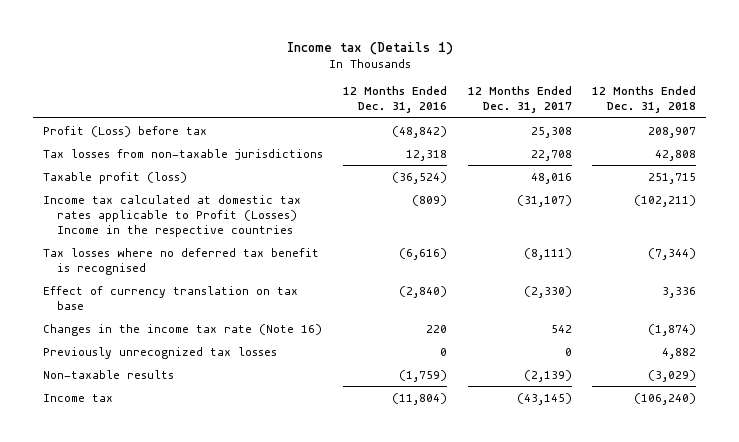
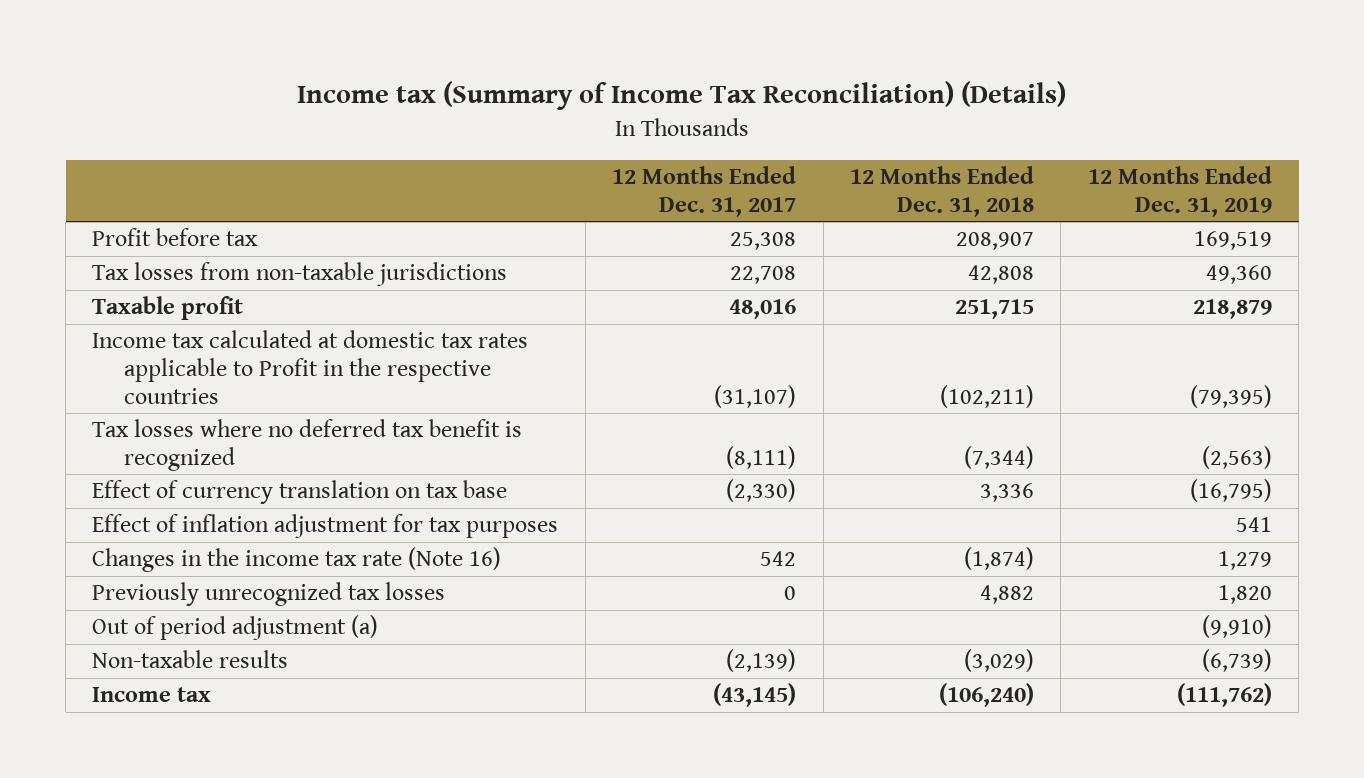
- Income tax (Details 1)
+ Income tax (Summary of Income Tax Reconciliation) (Details)
- | 12 Months Ended Dec. 31, 2016 | 12 Months Ended Dec. 31, 2017 | 12 Months Ended Dec. 31, 2018
+ | 12 Months Ended Dec. 31, 2017 | 12 Months Ended Dec. 31, 2018 | 12 Months Ended Dec. 31, 2019
- Profit (Loss) before tax | (48,842) | 25,308 | 208,907
+ Profit before tax | 25,308 | 208,907 | 169,519
- Taxable profit (loss) | (36,524) | 48,016 | 251,715
- Income tax calculated at domestic tax rates applicable to Profit (Losses) Income in the respective countries | (809) | (31,107) | (102,211)
- Tax losses where no deferred tax benefit is recognised | (6,616) | (8,111) | (7,344)
+ Taxable profit | 48,016 | 251,715 | 218,879
+ Income tax calculated at domestic tax rates applicable to Profit in the respective countries | (31,107) | (102,211) | (79,395)
+ Tax losses where no deferred tax benefit is recognized | (8,111) | (7,344) | (2,563)
+ Effect of inflation adjustment for tax purposes | | | 541
+ Out of period adjustment (a) | | | (9,910)

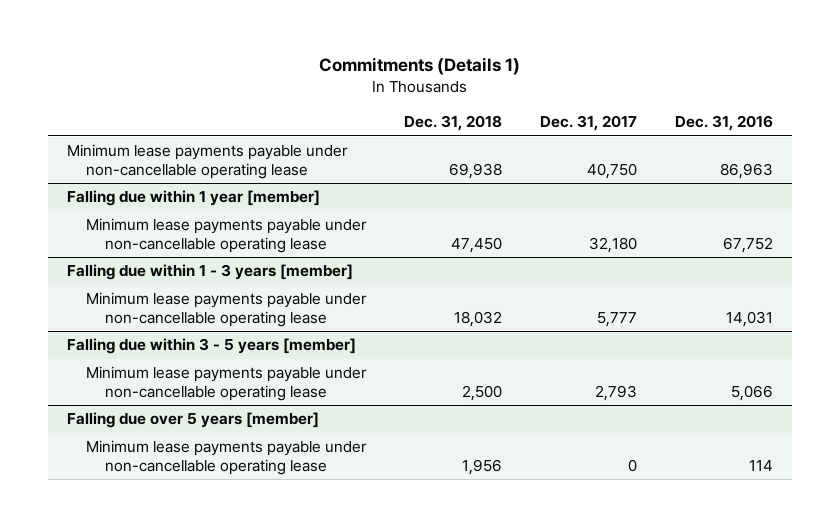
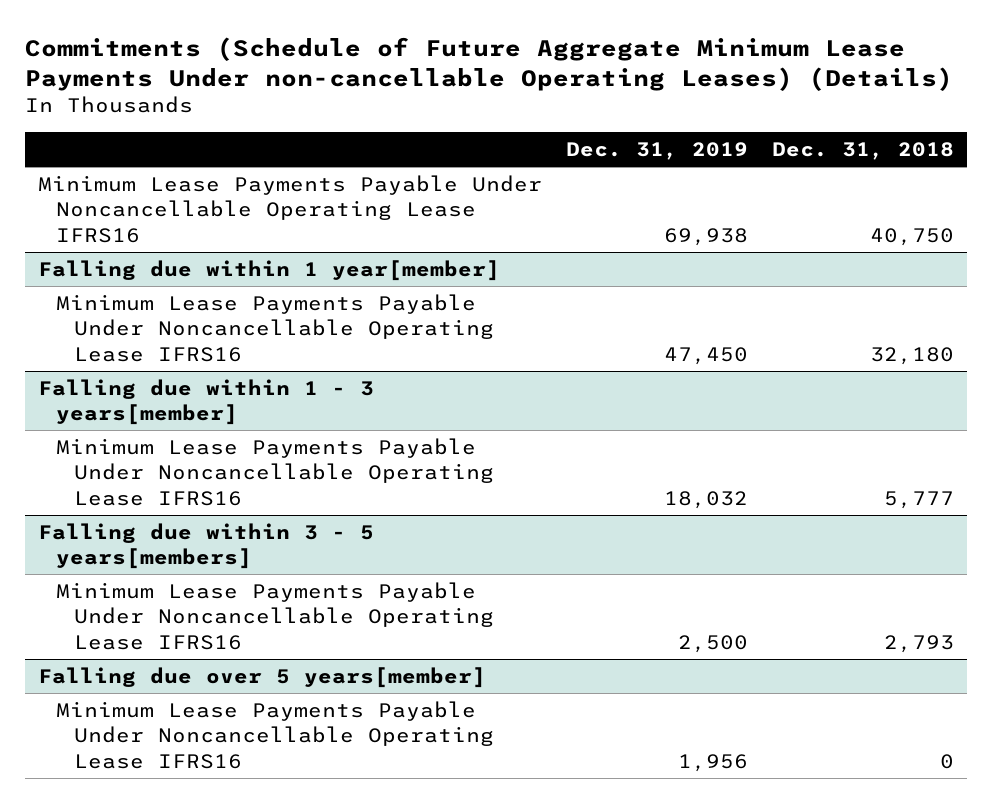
- Commitments (Details 1)
+ Commitments (Schedule of Future Aggregate Minimum Lease Payments Under non-cancellable Operating Leases) (Details)
- | Dec. 31, 2018 | Dec. 31, 2017 | Dec. 31, 2016
+ | Dec. 31, 2019 | Dec. 31, 2018
- Minimum lease payments payable under non-cancellable operating lease | 69,938 | 40,750 | 86,963
- Falling due within 1 year [member]
- Minimum lease payments payable under non-cancellable operating lease | 47,450 | 32,180 | 67,752
- Falling due within 1 - 3 years [member]
- Minimum lease payments payable under non-cancellable operating lease | 18,032 | 5,777 | 14,031
- Falling due within 3 - 5 years [member]
- Minimum lease payments payable under non-cancellable operating lease | 2,500 | 2,793 | 5,066
- Falling due over 5 years [member]
- Minimum lease payments payable under non-cancellable operating lease | 1,956 | 0 | 114
+ Minimum Lease Payments Payable Under Noncancellable Operating Lease IFRS16 | 69,938 | 40,750
+ Falling due within 1 year[member]
+ Minimum Lease Payments Payable Under Noncancellable Operating Lease IFRS16 | 47,450 | 32,180
+ Falling due within 1 - 3 years[member]
+ Minimum Lease Payments Payable Under Noncancellable Operating Lease IFRS16 | 18,032 | 5,777
+ Falling due within 3 - 5 years[members]
+ Minimum Lease Payments Payable Under Noncancellable Operating Lease IFRS16 | 2,500 | 2,793
+ Falling due over 5 years[member]
+ Minimum Lease Payments Payable Under Noncancellable Operating Lease IFRS16 | 1,956 | 0

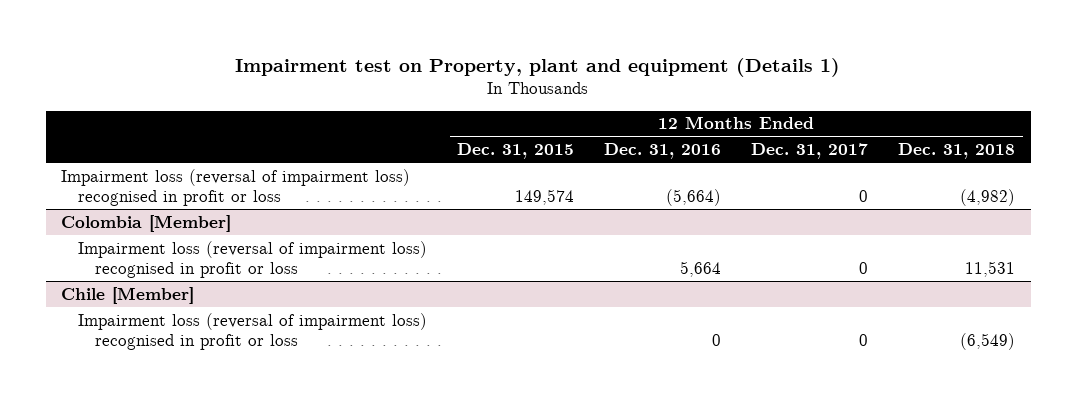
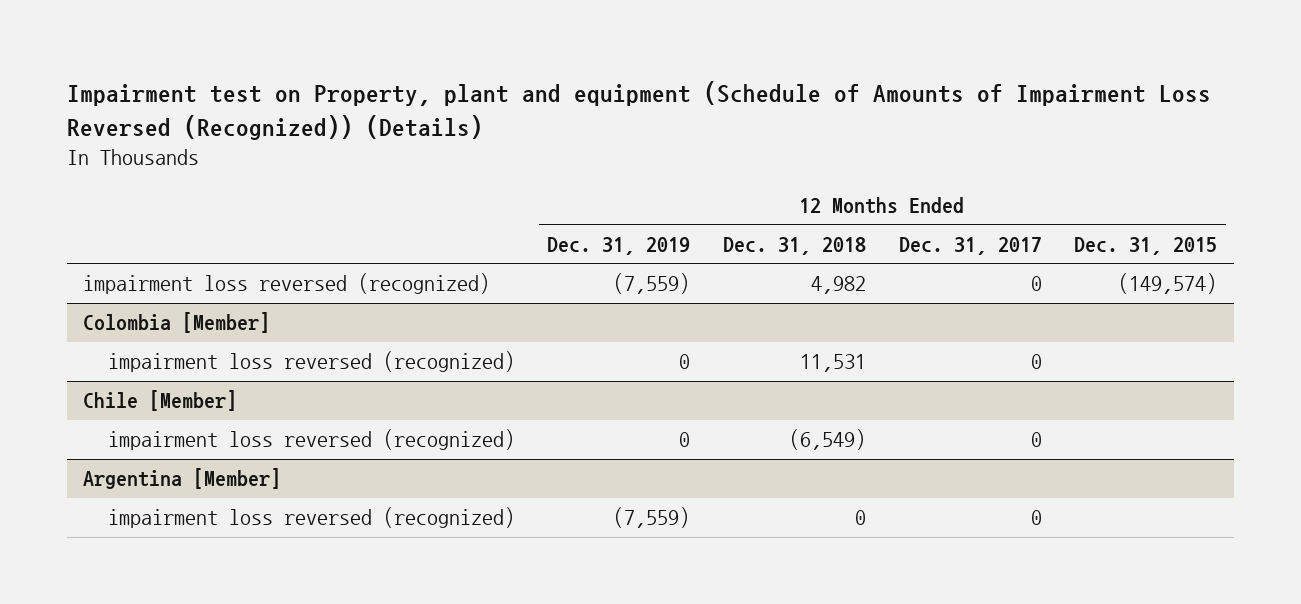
- Impairment test on Property, plant and equipment (Details 1)
+ Impairment test on Property, plant and equipment (Schedule of Amounts of Impairment Loss Reversed (Recognized)) (Details)
- | 12 Months Ended Dec. 31, 2015 | 12 Months Ended Dec. 31, 2016 | 12 Months Ended Dec. 31, 2017 | 12 Months Ended Dec. 31, 2018
+ | 12 Months Ended Dec. 31, 2019 | 12 Months Ended Dec. 31, 2018 | 12 Months Ended Dec. 31, 2017 | 12 Months Ended Dec. 31, 2015
- Impairment loss (reversal of impairment loss) recognised in profit or loss | 149,574 | (5,664) | 0 | (4,982)
+ impairment loss reversed (recognized) | (7,559) | 4,982 | 0 | (149,574)
@ Colombia [Member]
- Impairment loss (reversal of impairment loss) recognised in profit or loss | | 5,664 | 0 | 11,531
+ impairment loss reversed (recognized) | 0 | 11,531 | 0 |
@ Chile [Member]
- Impairment loss (reversal of impairment loss) recognised in profit or loss | | 0 | 0 | (6,549)
+ impairment loss reversed (recognized) | 0 | (6,549) | 0 |
+ Argentina [Member]
+ impairment loss reversed (recognized) | (7,559) | 0 | 0 |

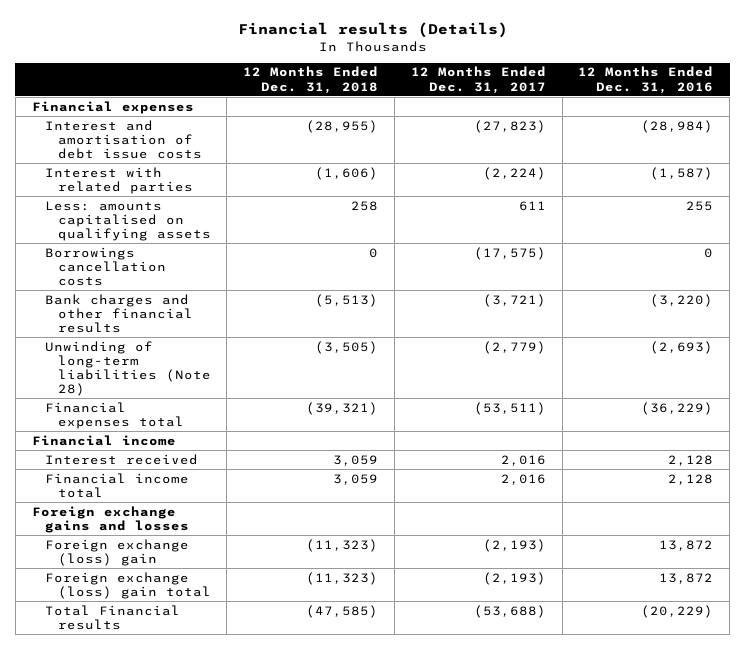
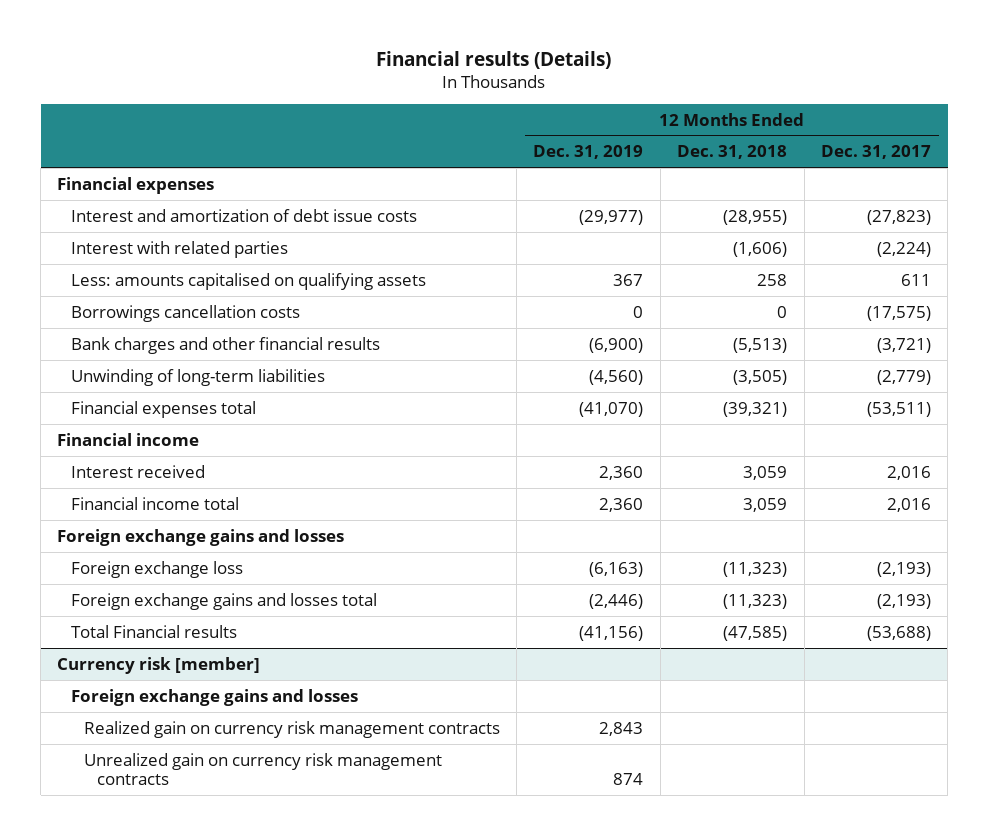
- | 12 Months Ended Dec. 31, 2018 | 12 Months Ended Dec. 31, 2017 | 12 Months Ended Dec. 31, 2016
+ | 12 Months Ended Dec. 31, 2019 | 12 Months Ended Dec. 31, 2018 | 12 Months Ended Dec. 31, 2017
- Interest and amortisation of debt issue costs | (28,955) | (27,823) | (28,984)
+ Interest and amortization of debt issue costs | (29,977) | (28,955) | (27,823)
- Unwinding of long-term liabilities (Note 28) | (3,505) | (2,779) | (2,693)
+ Unwinding of long-term liabilities | (4,560) | (3,505) | (2,779)
- Foreign exchange (loss) gain | (11,323) | (2,193) | 13,872
- Foreign exchange (loss) gain total | (11,323) | (2,193) | 13,872
+ Foreign exchange loss | (6,163) | (11,323) | (2,193)
+ Foreign exchange gains and losses total | (2,446) | (11,323) | (2,193)
+ Currency risk [member]
+ Foreign exchange gains and losses
+ Realized gain on currency risk management contracts | 2,843 | |
+ Unrealized gain on currency risk management contracts | 874 | |

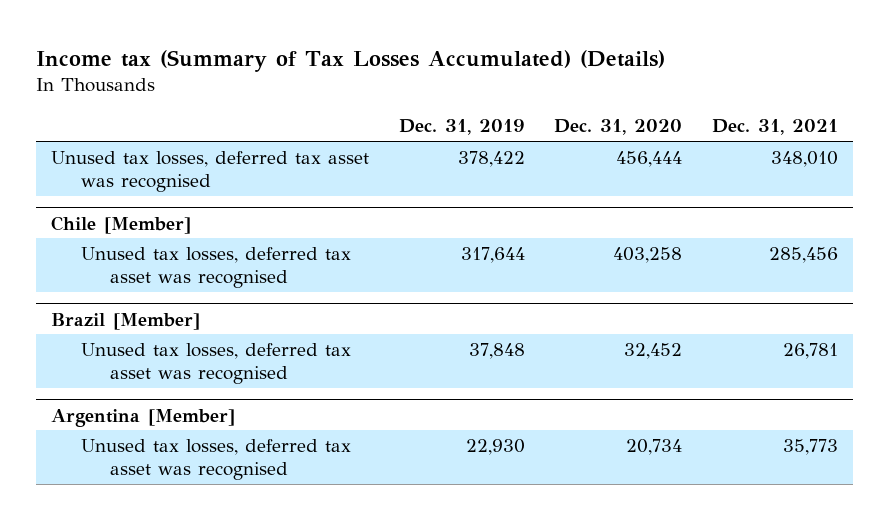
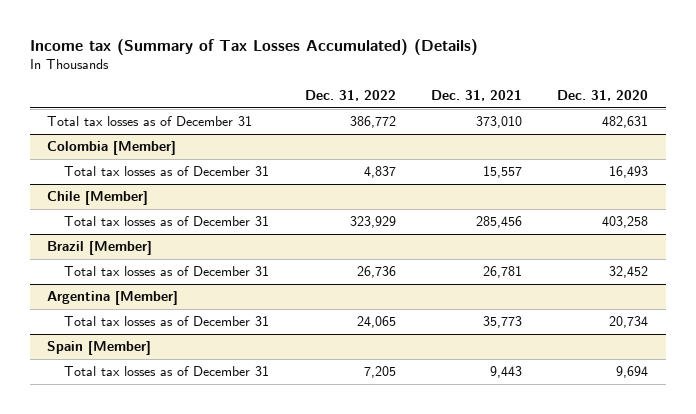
- | Dec. 31, 2019 | Dec. 31, 2020 | Dec. 31, 2021
+ | Dec. 31, 2022 | Dec. 31, 2021 | Dec. 31, 2020
- Unused tax losses, deferred tax asset was recognised | 378,422 | 456,444 | 348,010
+ Total tax losses as of December 31 | 386,772 | 373,010 | 482,631
+ Colombia [Member]
+ Total tax losses as of December 31 | 4,837 | 15,557 | 16,493
@ Chile [Member]
- Unused tax losses, deferred tax asset was recognised | 317,644 | 403,258 | 285,456
+ Total tax losses as of December 31 | 323,929 | 285,456 | 403,258
@ Brazil [Member]
- Unused tax losses, deferred tax asset was recognised | 37,848 | 32,452 | 26,781
+ Total tax losses as of December 31 | 26,736 | 26,781 | 32,452
@ Argentina [Member]
- Unused tax losses, deferred tax asset was recognised | 22,930 | 20,734 | 35,773
+ Total tax losses as of December 31 | 24,065 | 35,773 | 20,734
+ Spain [Member]
+ Total tax losses as of December 31 | 7,205 | 9,443 | 9,694

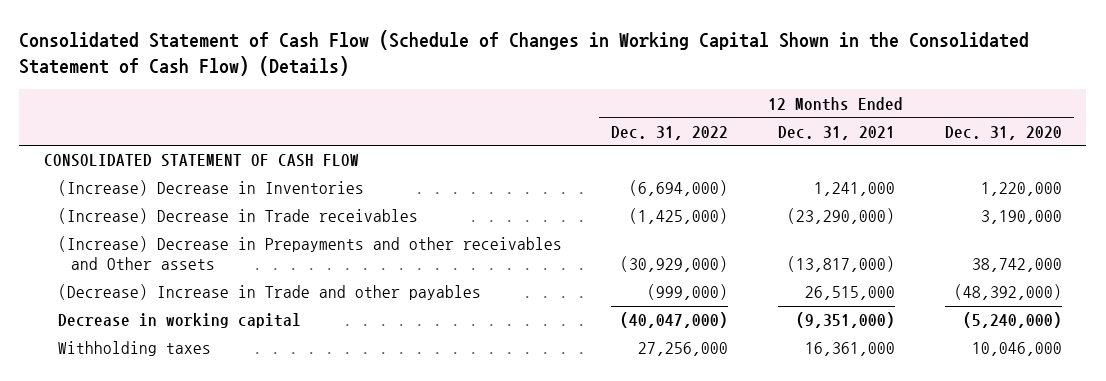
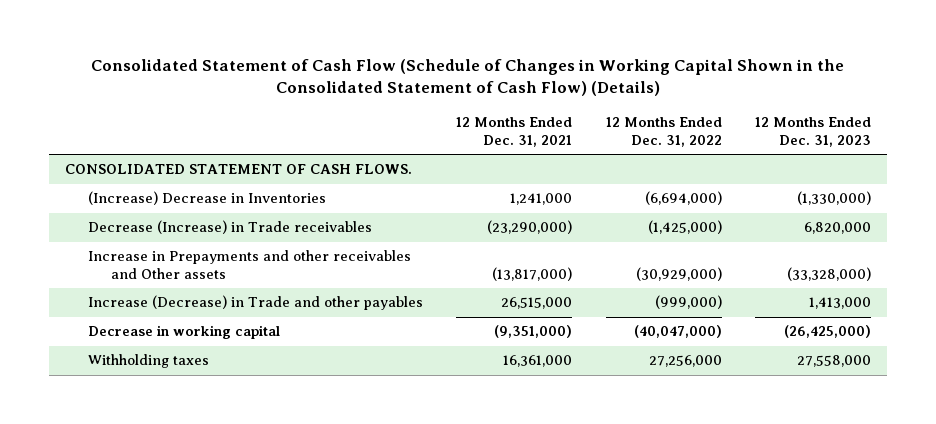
- | 12 Months Ended Dec. 31, 2022 | 12 Months Ended Dec. 31, 2021 | 12 Months Ended Dec. 31, 2020
+ | 12 Months Ended Dec. 31, 2021 | 12 Months Ended Dec. 31, 2022 | 12 Months Ended Dec. 31, 2023
- CONSOLIDATED STATEMENT OF CASH FLOW
+ CONSOLIDATED STATEMENT OF CASH FLOWS.
- (Increase) Decrease in Trade receivables | (1,425,000) | (23,290,000) | 3,190,000
- (Increase) Decrease in Prepayments and other receivables and Other assets | (30,929,000) | (13,817,000) | 38,742,000
- (Decrease) Increase in Trade and other payables | (999,000) | 26,515,000 | (48,392,000)
+ Decrease (Increase) in Trade receivables | (23,290,000) | (1,425,000) | 6,820,000
+ Increase in Prepayments and other receivables and Other assets | (13,817,000) | (30,929,000) | (33,328,000)
+ Increase (Decrease) in Trade and other payables | 26,515,000 | (999,000) | 1,413,000

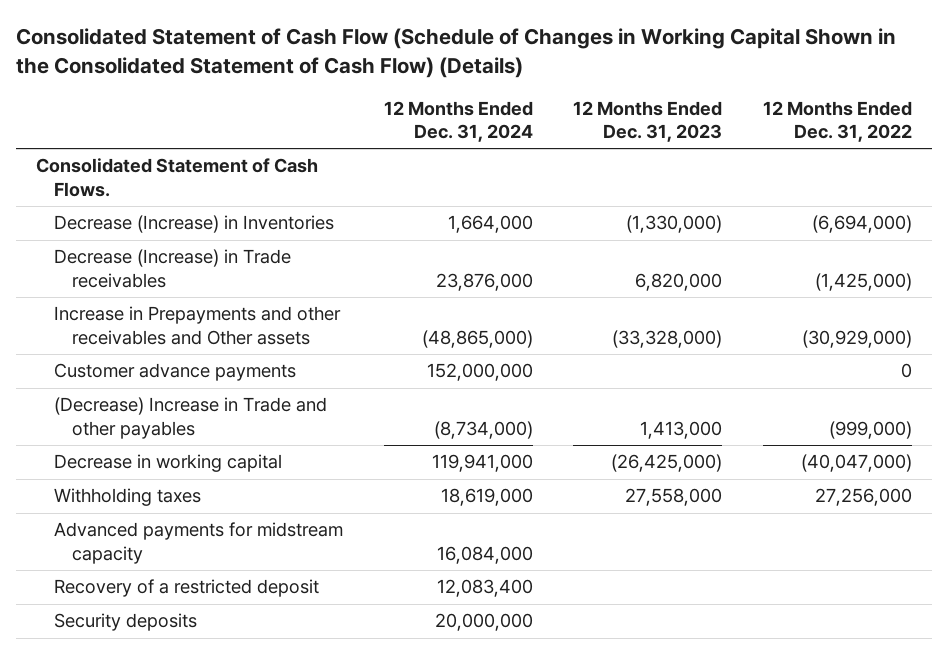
- | 12 Months Ended Dec. 31, 2021 | 12 Months Ended Dec. 31, 2022 | 12 Months Ended Dec. 31, 2023
+ | 12 Months Ended Dec. 31, 2024 | 12 Months Ended Dec. 31, 2023 | 12 Months Ended Dec. 31, 2022
- CONSOLIDATED STATEMENT OF CASH FLOWS.
- (Increase) Decrease in Inventories | 1,241,000 | (6,694,000) | (1,330,000)
+ Consolidated Statement of Cash Flows.
+ Decrease (Increase) in Inventories | 1,664,000 | (1,330,000) | (6,694,000)
- Increase (Decrease) in Trade and other payables | 26,515,000 | (999,000) | 1,413,000
+ Customer advance payments | 152,000,000 | | 0
+ (Decrease) Increase in Trade and other payables | (8,734,000) | 1,413,000 | (999,000)
+ Advanced payments for midstream capacity | 16,084,000 | |
+ Recovery of a restricted deposit | 12,083,400 | |
+ Security deposits | 20,000,000 | |

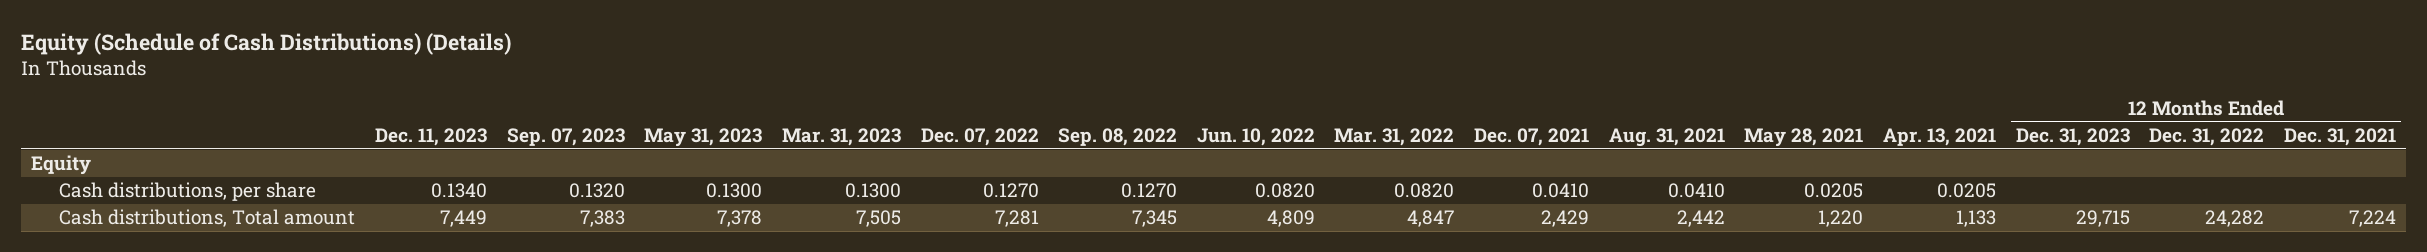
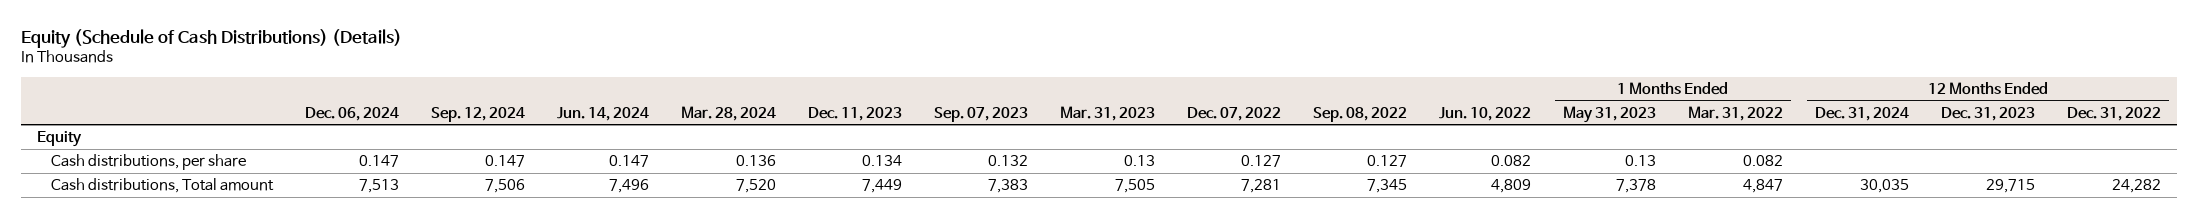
- | Dec. 11, 2023 | Sep. 07, 2023 | May 31, 2023 | Mar. 31, 2023 | Dec. 07, 2022 | Sep. 08, 2022 | Jun. 10, 2022 | Mar. 31, 2022 | Dec. 07, 2021 | Aug. 31, 2021 | May 28, 2021 | Apr. 13, 2021 | 12 Months Ended Dec. 31, 2023 | 12 Months Ended Dec. 31, 2022 | 12 Months Ended Dec. 31, 2021
+ | Dec. 06, 2024 | Sep. 12, 2024 | Jun. 14, 2024 | Mar. 28, 2024 | Dec. 11, 2023 | Sep. 07, 2023 | Mar. 31, 2023 | Dec. 07, 2022 | Sep. 08, 2022 | Jun. 10, 2022 | 1 Months Ended May 31, 2023 | 1 Months Ended Mar. 31, 2022 | 12 Months Ended Dec. 31, 2024 | 12 Months Ended Dec. 31, 2023 | 12 Months Ended Dec. 31, 2022
- Cash distributions, per share | 0.1340 | 0.1320 | 0.1300 | 0.1300 | 0.1270 | 0.1270 | 0.0820 | 0.0820 | 0.0410 | 0.0410 | 0.0205 | 0.0205 | | |
+ Cash distributions, per share | 0.147 | 0.147 | 0.147 | 0.136 | 0.134 | 0.132 | 0.13 | 0.127 | 0.127 | 0.082 | 0.13 | 0.082 | | |

